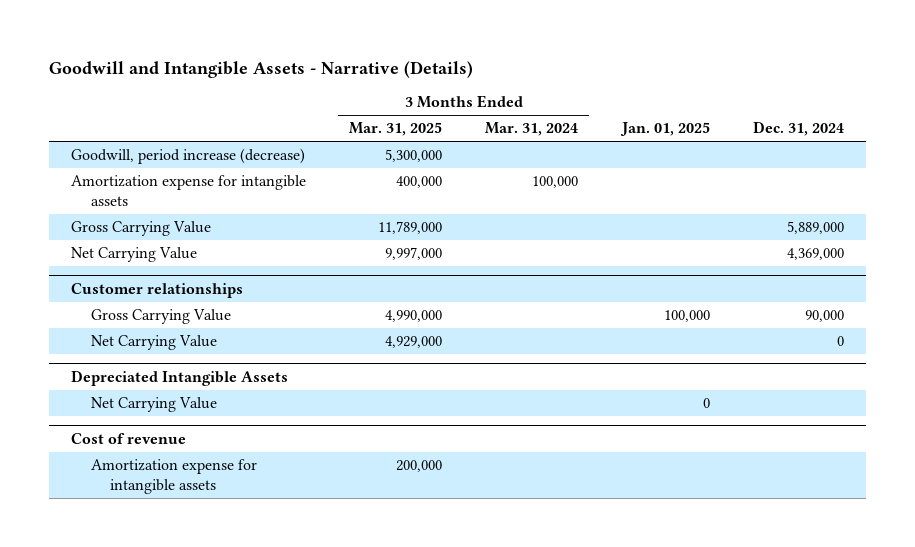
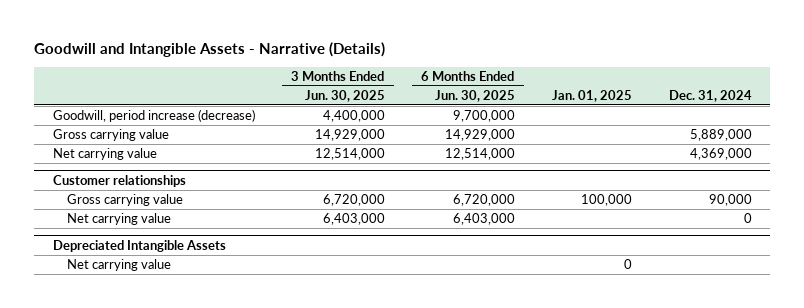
- | 3 Months Ended Mar. 31, 2025 | 3 Months Ended Mar. 31, 2024 | Jan. 01, 2025 | Dec. 31, 2024
+ | 3 Months Ended Jun. 30, 2025 | 6 Months Ended Jun. 30, 2025 | Jan. 01, 2025 | Dec. 31, 2024
- Amortization expense for intangible assets | 400,000 | 100,000 | |
- Gross Carrying Value | 11,789,000 | | | 5,889,000
- Net Carrying Value | 9,997,000 | | | 4,369,000
+ Gross carrying value | 14,929,000 | 14,929,000 | | 5,889,000
+ Net carrying value | 12,514,000 | 12,514,000 | | 4,369,000
@ Customer relationships
- Gross Carrying Value | 4,990,000 | | 100,000 | 90,000
- Net Carrying Value | 4,929,000 | | | 0
+ Gross carrying value | 6,720,000 | 6,720,000 | 100,000 | 90,000
+ Net carrying value | 6,403,000 | 6,403,000 | | 0
@ Depreciated Intangible Assets
- Net Carrying Value | | | 0 |
- Cost of revenue
- Amortization expense for intangible assets | 200,000 | | |
@ Depreciated Intangible Assets
+ Net carrying value | | | 0 |

